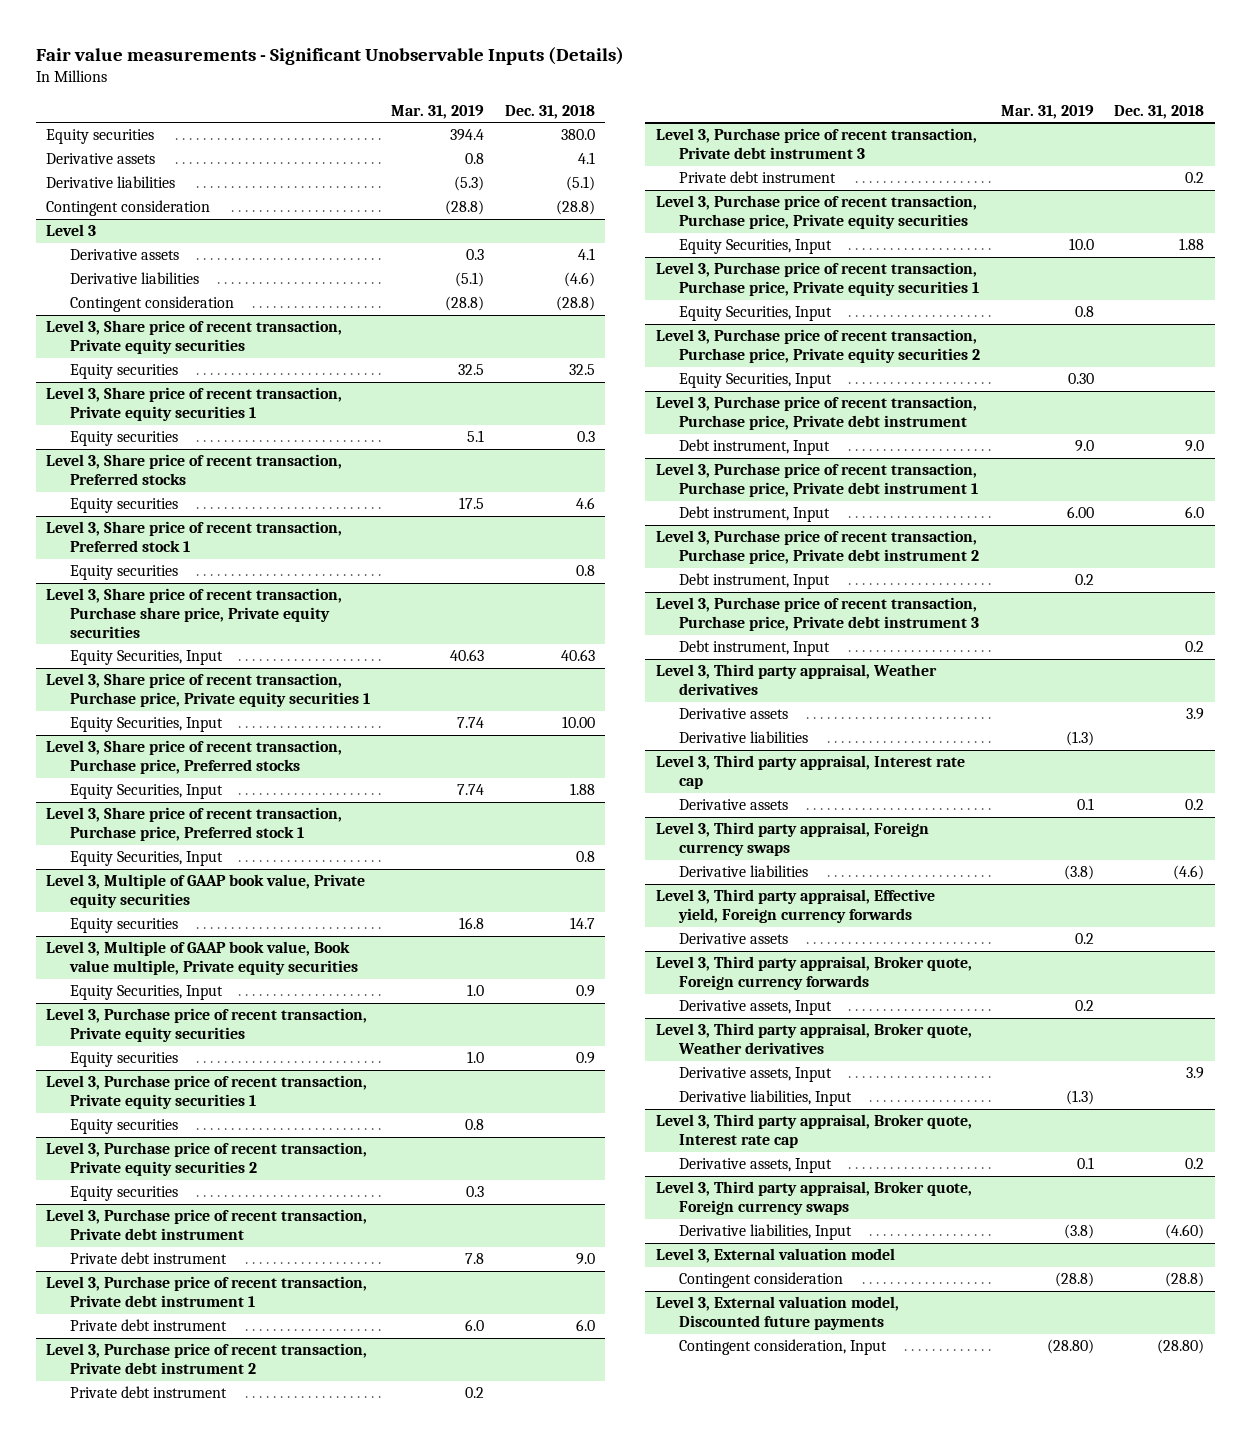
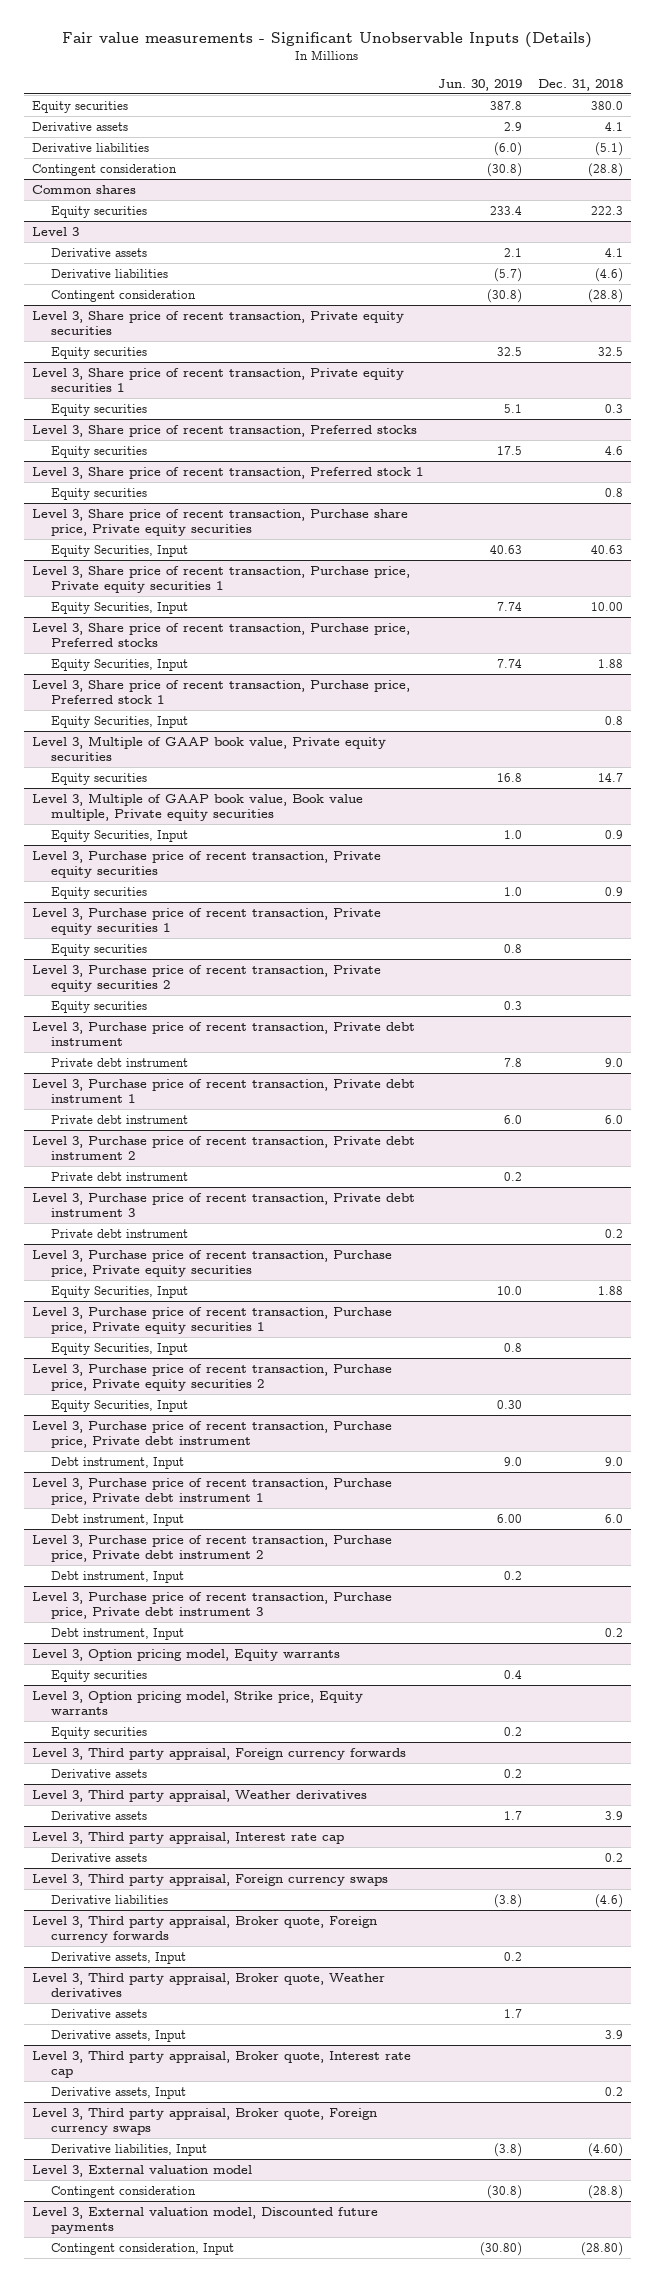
- | Mar. 31, 2019 | Dec. 31, 2018
+ | Jun. 30, 2019 | Dec. 31, 2018
+ Common shares
+ Equity securities | 233.4 | 222.3
+ Level 3, Option pricing model, Equity warrants
+ Equity securities | 0.4 |
+ Level 3, Option pricing model, Strike price, Equity warrants
+ Equity securities | 0.2 |
+ Level 3, Third party appraisal, Foreign currency forwards
+ Derivative assets | 0.2 |
@ Level 3, Third party appraisal, Weather derivatives
- Derivative liabilities | (1.3) |
- Level 3, Third party appraisal, Effective yield, Foreign currency forwards
- Derivative assets | 0.2 |
@ Level 3, Third party appraisal, Broker quote, Weather derivatives
+ Derivative assets | 1.7 |
- Derivative liabilities, Input | (1.3) |

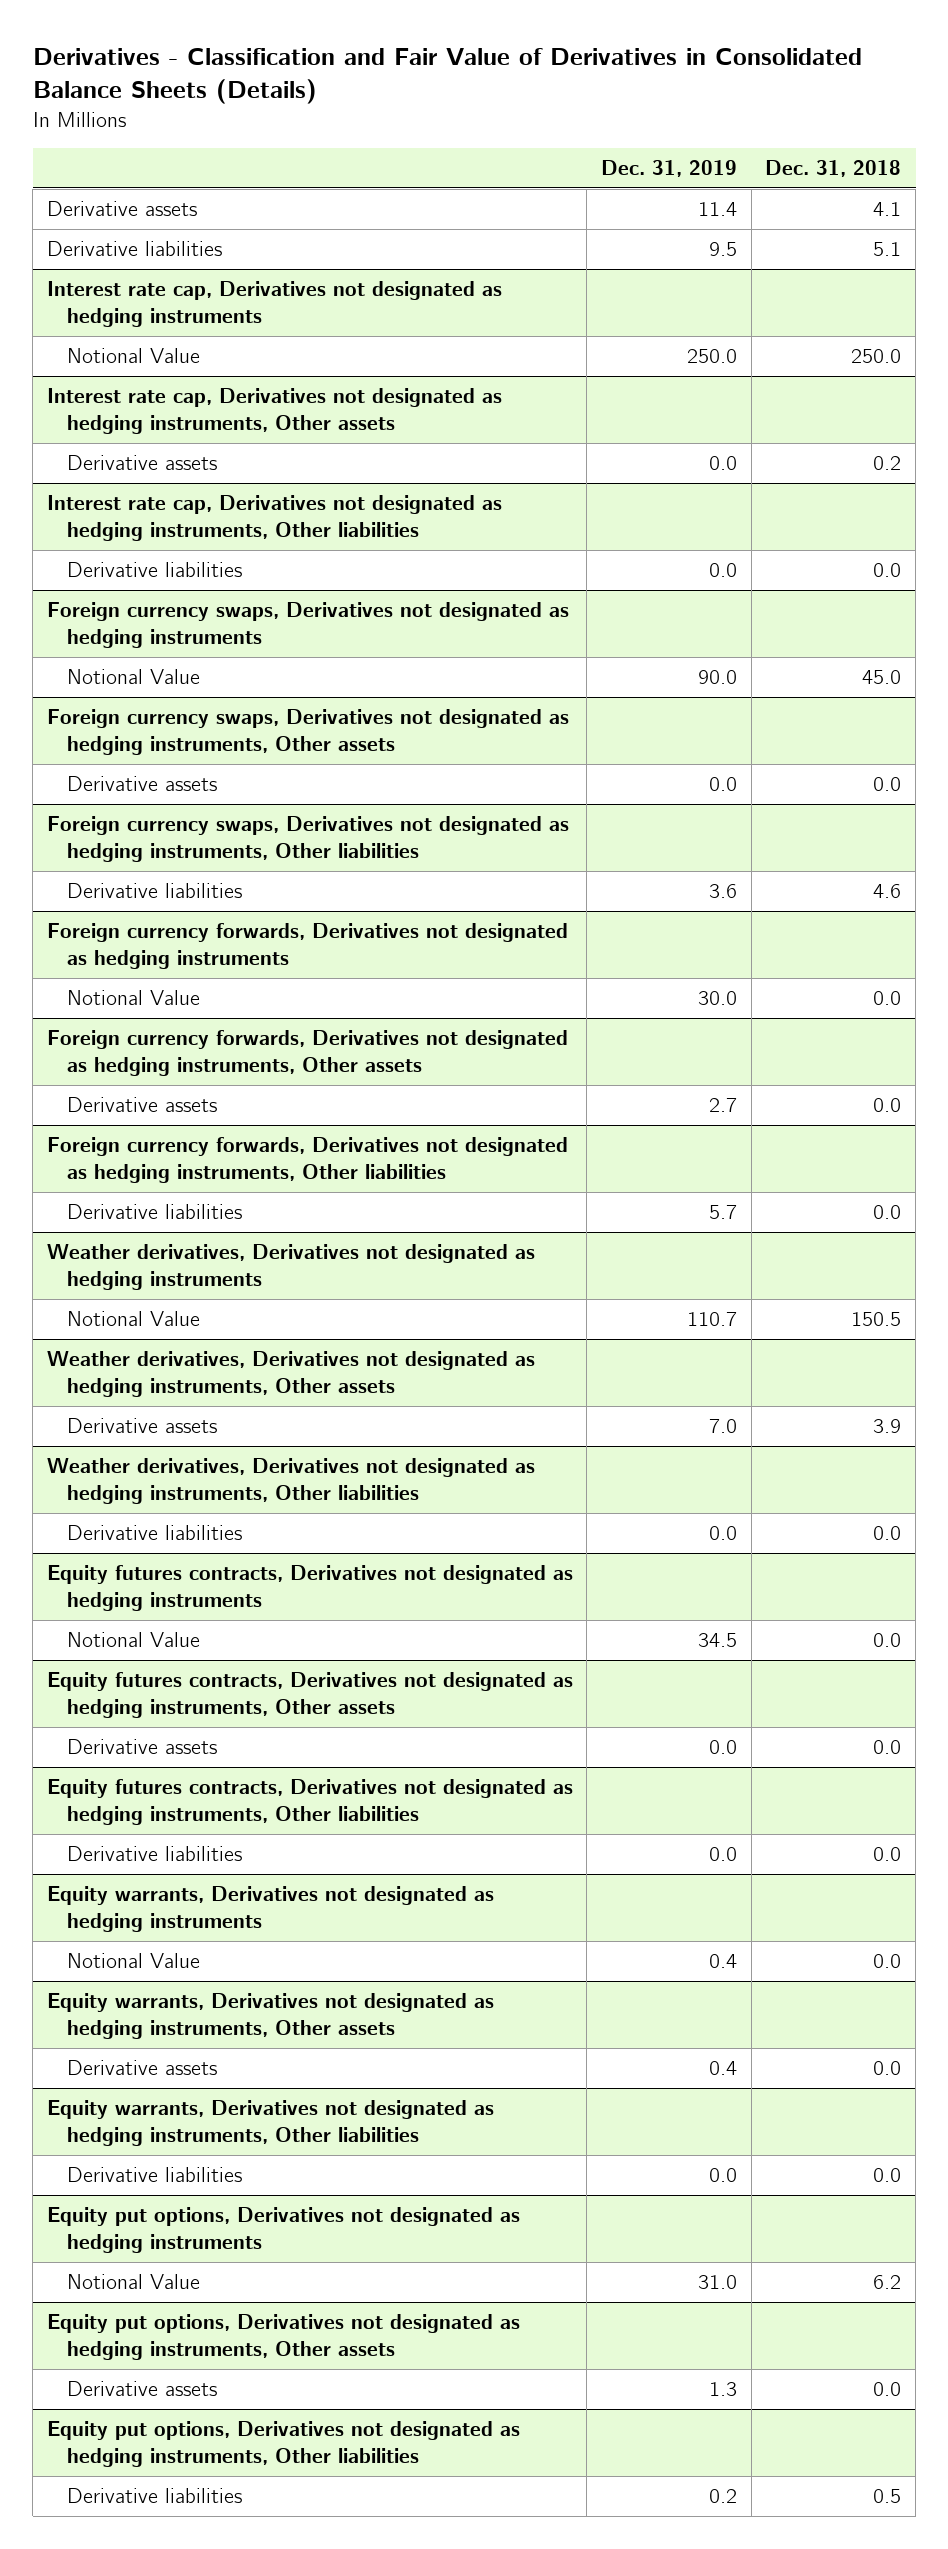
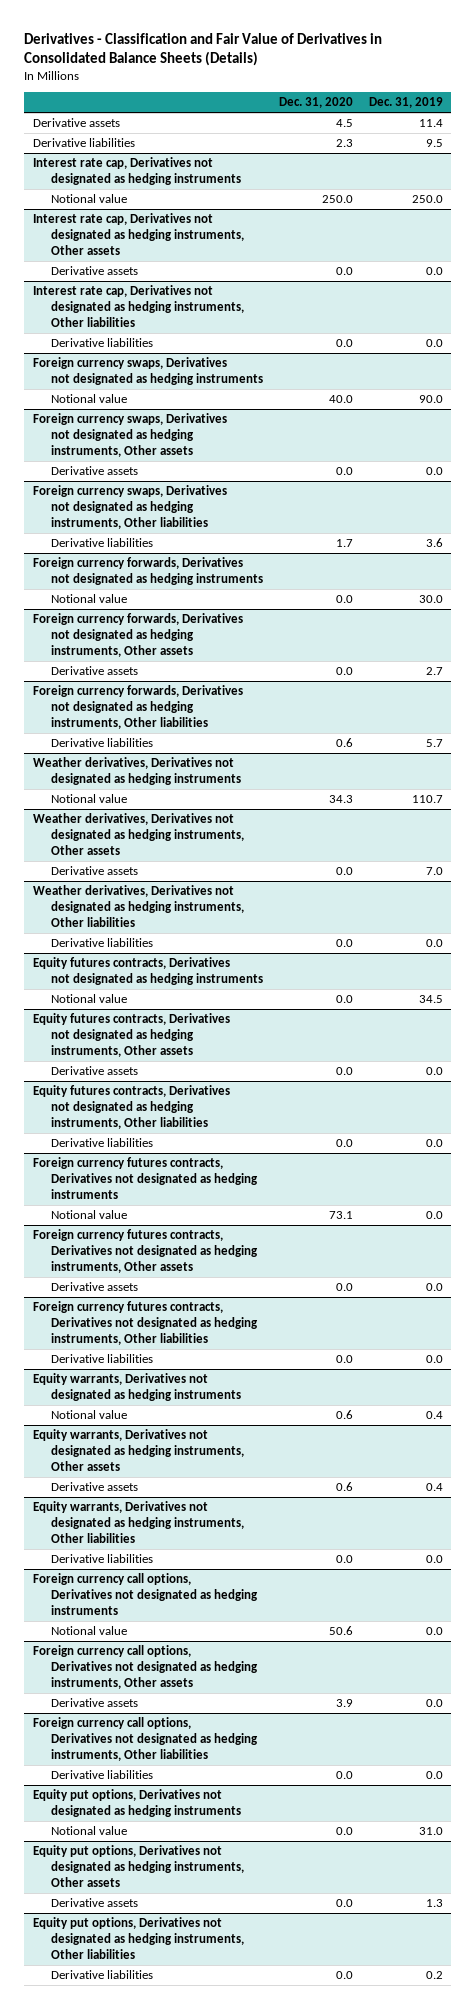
- | Dec. 31, 2019 | Dec. 31, 2018
+ | Dec. 31, 2020 | Dec. 31, 2019
@ Interest rate cap, Derivatives not designated as hedging instruments
- Notional Value | 250.0 | 250.0
+ Notional value | 250.0 | 250.0
@ Foreign currency swaps, Derivatives not designated as hedging instruments
- Notional Value | 90.0 | 45.0
+ Notional value | 40.0 | 90.0
@ Foreign currency forwards, Derivatives not designated as hedging instruments
- Notional Value | 30.0 | 0.0
+ Notional value | 0.0 | 30.0
@ Weather derivatives, Derivatives not designated as hedging instruments
- Notional Value | 110.7 | 150.5
+ Notional value | 34.3 | 110.7
@ Equity futures contracts, Derivatives not designated as hedging instruments
- Notional Value | 34.5 | 0.0
+ Notional value | 0.0 | 34.5
+ Foreign currency futures contracts, Derivatives not designated as hedging instruments
+ Notional value | 73.1 | 0.0
+ Foreign currency futures contracts, Derivatives not designated as hedging instruments, Other assets
+ Derivative assets | 0.0 | 0.0
+ Foreign currency futures contracts, Derivatives not designated as hedging instruments, Other liabilities
+ Derivative liabilities | 0.0 | 0.0
@ Equity warrants, Derivatives not designated as hedging instruments
- Notional Value | 0.4 | 0.0
+ Notional value | 0.6 | 0.4
+ Foreign currency call options, Derivatives not designated as hedging instruments
+ Notional value | 50.6 | 0.0
+ Foreign currency call options, Derivatives not designated as hedging instruments, Other assets
+ Derivative assets | 3.9 | 0.0
+ Foreign currency call options, Derivatives not designated as hedging instruments, Other liabilities
+ Derivative liabilities | 0.0 | 0.0
@ Equity put options, Derivatives not designated as hedging instruments
- Notional Value | 31.0 | 6.2
+ Notional value | 0.0 | 31.0

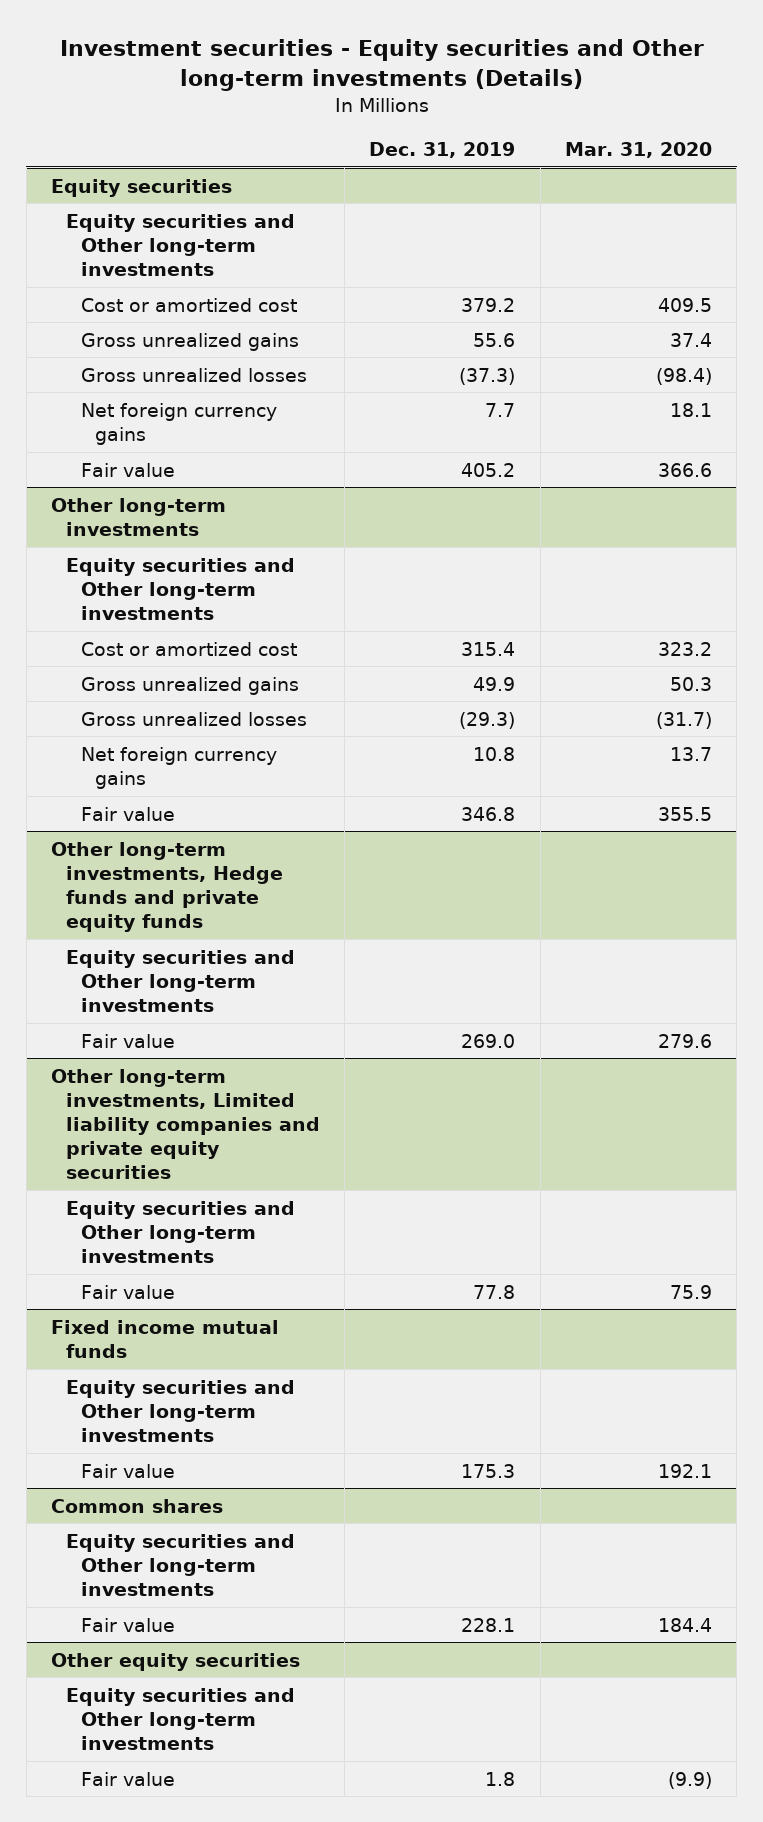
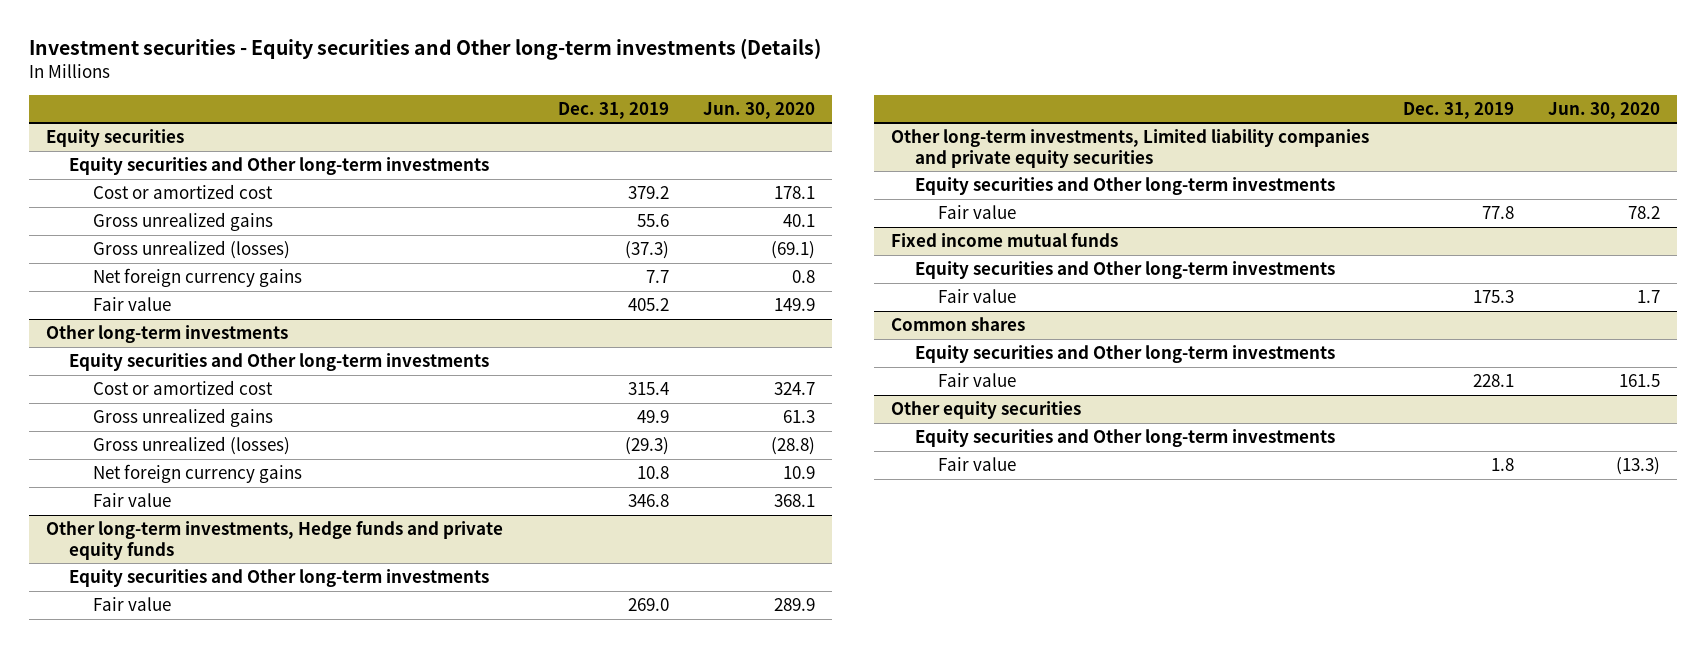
- | Dec. 31, 2019 | Mar. 31, 2020
+ | Dec. 31, 2019 | Jun. 30, 2020
@ Equity securities
- Gross unrealized losses | (37.3) | (98.4)
+ Gross unrealized (losses) | (37.3) | (69.1)
@ Other long-term investments
- Gross unrealized losses | (29.3) | (31.7)
+ Gross unrealized (losses) | (29.3) | (28.8)

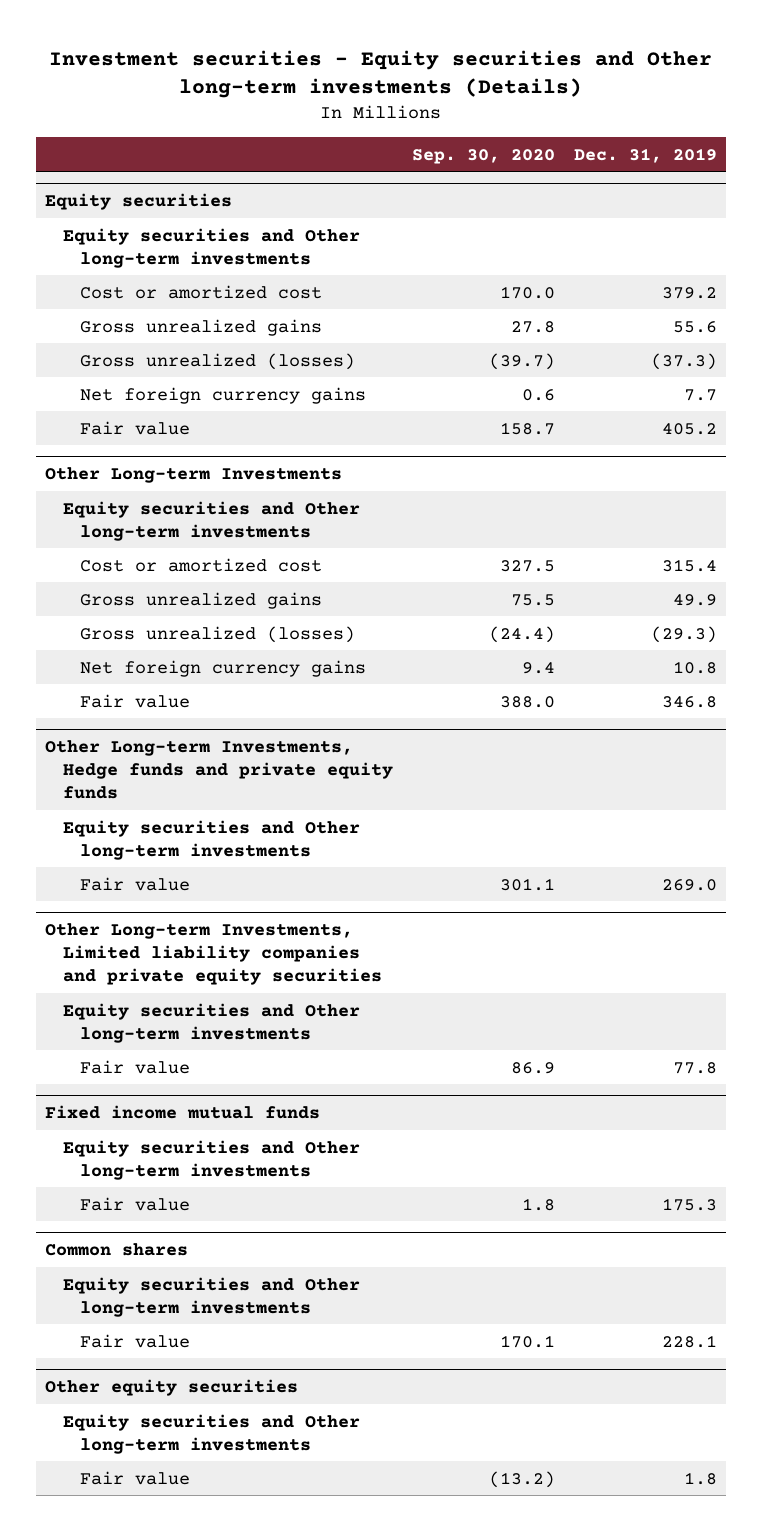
- | Dec. 31, 2019 | Jun. 30, 2020
+ | Sep. 30, 2020 | Dec. 31, 2019
- Other long-term investments
+ Other Long-term Investments
- Other long-term investments, Hedge funds and private equity funds
+ Other Long-term Investments, Hedge funds and private equity funds
- Other long-term investments, Limited liability companies and private equity securities
+ Other Long-term Investments, Limited liability companies and private equity securities

